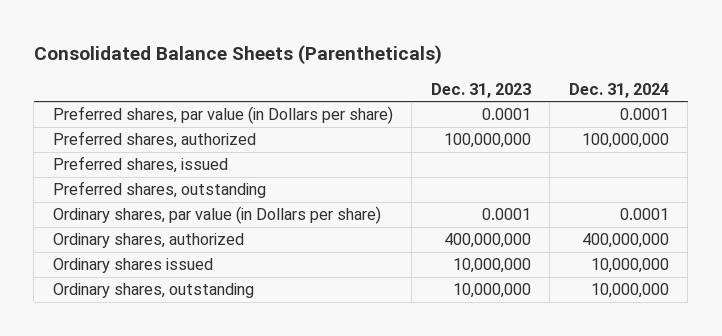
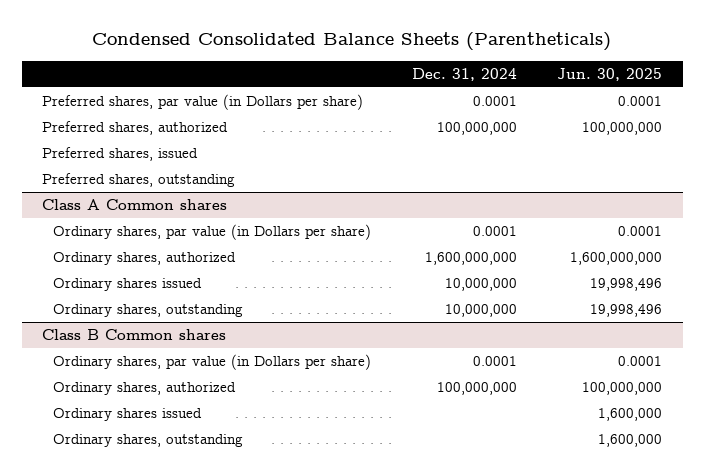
- Consolidated Balance Sheets (Parentheticals)
+ Condensed Consolidated Balance Sheets (Parentheticals)
- | Dec. 31, 2023 | Dec. 31, 2024
+ | Dec. 31, 2024 | Jun. 30, 2025
+ Class A Common shares
- Ordinary shares, authorized | 400,000,000 | 400,000,000
+ Ordinary shares, authorized | 1,600,000,000 | 1,600,000,000
+ Class B Common shares
+ Ordinary shares, par value (in Dollars per share) | 0.0001 | 0.0001
+ Ordinary shares, authorized | 100,000,000 | 100,000,000
+ Ordinary shares issued | | 1,600,000
+ Ordinary shares, outstanding | | 1,600,000

